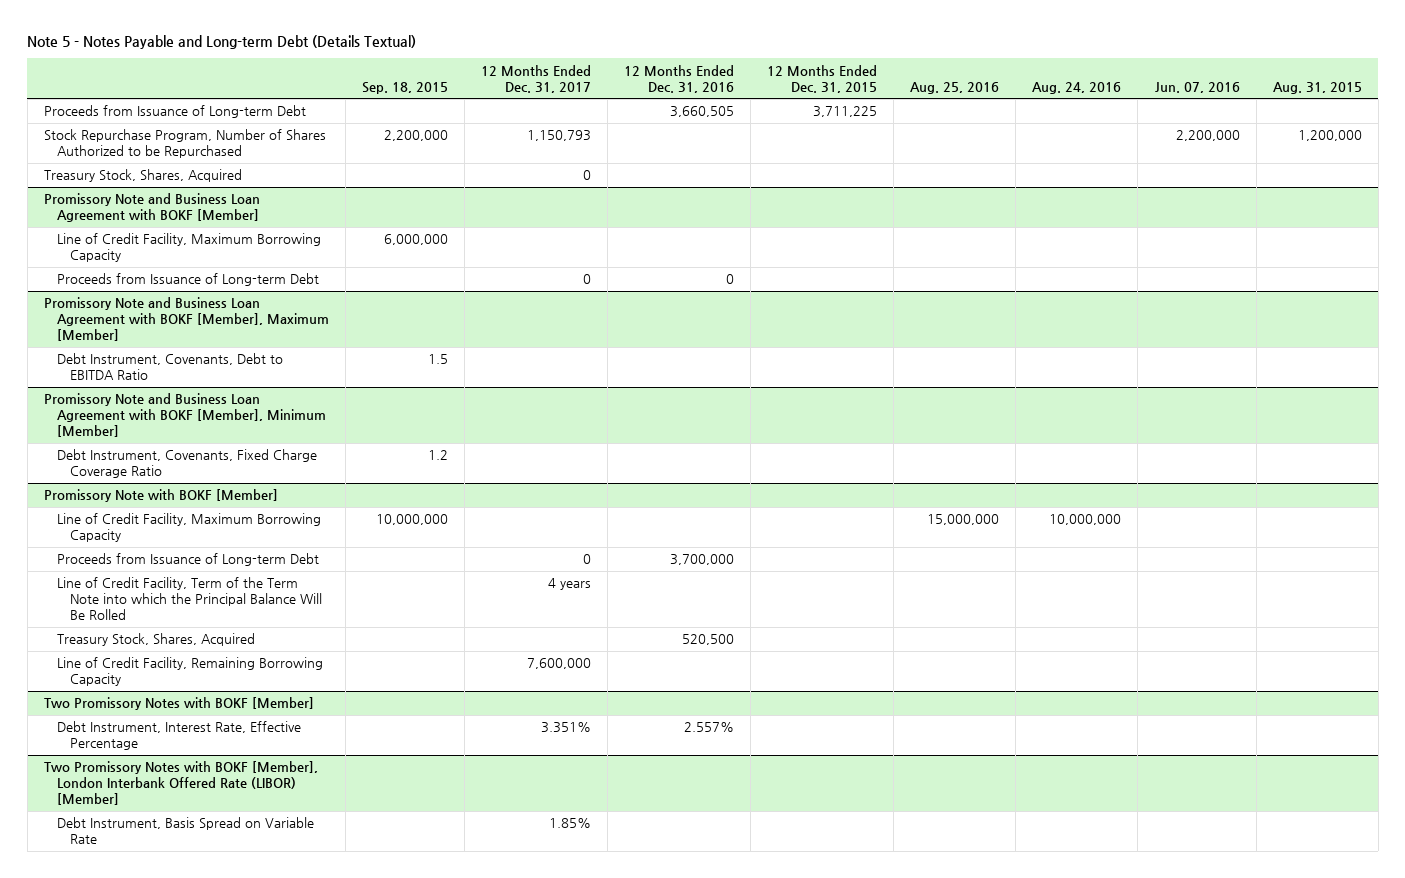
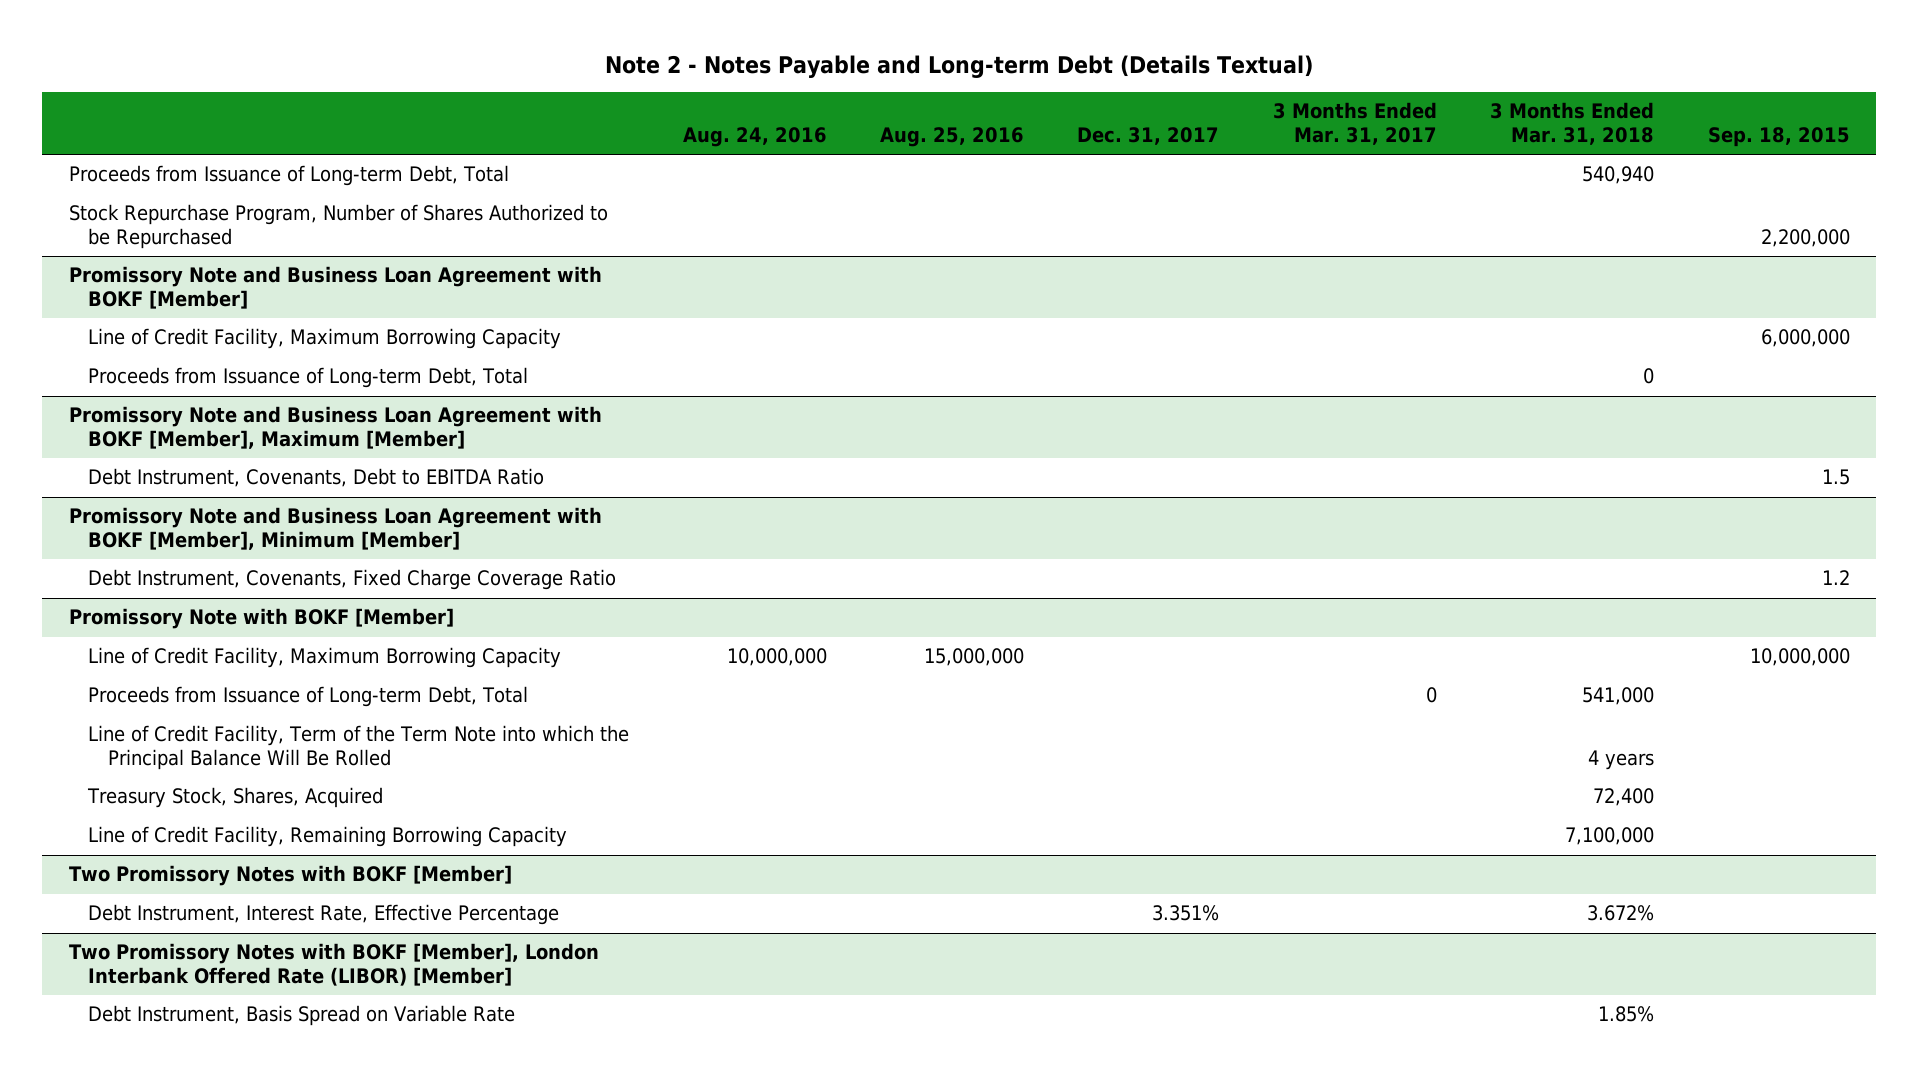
- Note 5 - Notes Payable and Long-term Debt (Details Textual)
+ Note 2 - Notes Payable and Long-term Debt (Details Textual)
- | Sep. 18, 2015 | 12 Months Ended Dec. 31, 2017 | 12 Months Ended Dec. 31, 2016 | 12 Months Ended Dec. 31, 2015 | Aug. 25, 2016 | Aug. 24, 2016 | Jun. 07, 2016 | Aug. 31, 2015
+ | Aug. 24, 2016 | Aug. 25, 2016 | Dec. 31, 2017 | 3 Months Ended Mar. 31, 2017 | 3 Months Ended Mar. 31, 2018 | Sep. 18, 2015
- Proceeds from Issuance of Long-term Debt | | | 3,660,505 | 3,711,225 | | | |
+ Proceeds from Issuance of Long-term Debt, Total | | | | | 540,940 |
- Treasury Stock, Shares, Acquired | | 0 | | | | | |
@ Promissory Note and Business Loan Agreement with BOKF [Member]
- Proceeds from Issuance of Long-term Debt | | 0 | 0 | | | | |
+ Proceeds from Issuance of Long-term Debt, Total | | | | | 0 |
@ Promissory Note with BOKF [Member]
- Proceeds from Issuance of Long-term Debt | | 0 | 3,700,000 | | | | |
+ Proceeds from Issuance of Long-term Debt, Total | | | | 0 | 541,000 |

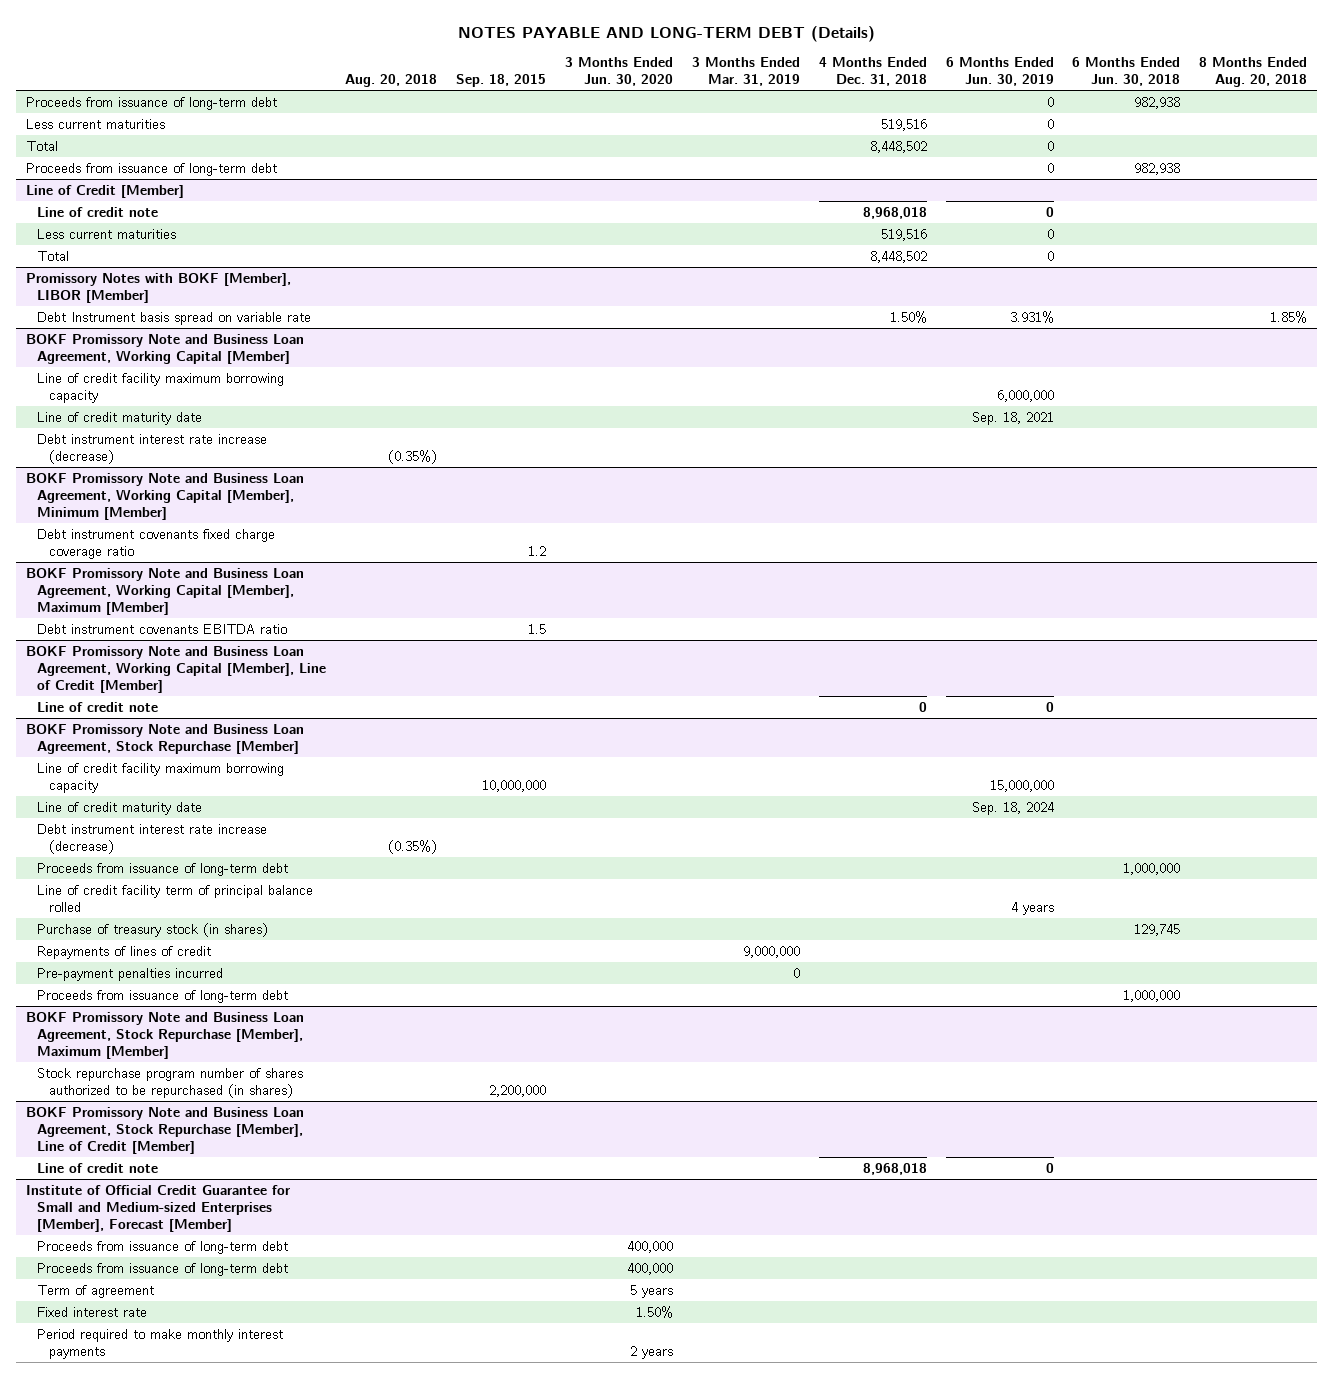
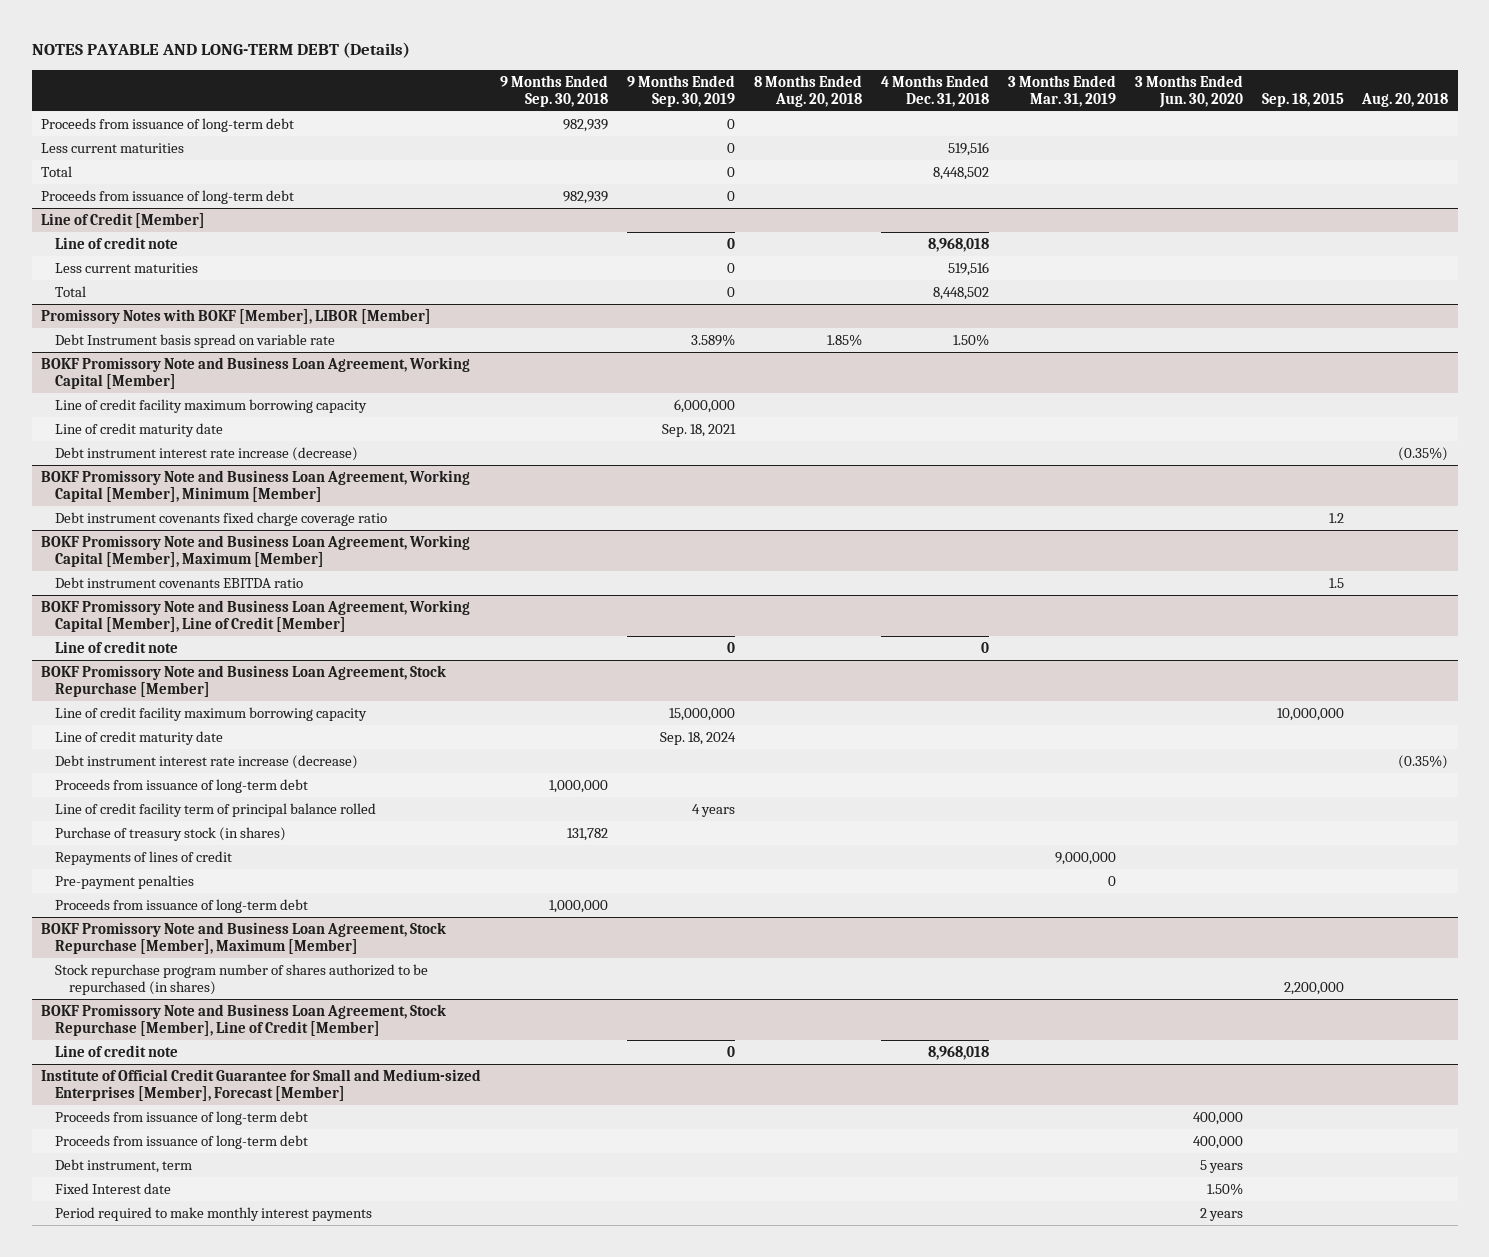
- | Aug. 20, 2018 | Sep. 18, 2015 | 3 Months Ended Jun. 30, 2020 | 3 Months Ended Mar. 31, 2019 | 4 Months Ended Dec. 31, 2018 | 6 Months Ended Jun. 30, 2019 | 6 Months Ended Jun. 30, 2018 | 8 Months Ended Aug. 20, 2018
+ | 9 Months Ended Sep. 30, 2018 | 9 Months Ended Sep. 30, 2019 | 8 Months Ended Aug. 20, 2018 | 4 Months Ended Dec. 31, 2018 | 3 Months Ended Mar. 31, 2019 | 3 Months Ended Jun. 30, 2020 | Sep. 18, 2015 | Aug. 20, 2018
@ BOKF Promissory Note and Business Loan Agreement, Stock Repurchase [Member]
- Pre-payment penalties incurred | | | | 0 | | | |
+ Pre-payment penalties | | | | | 0 | | |
@ Institute of Official Credit Guarantee for Small and Medium-sized Enterprises [Member], Forecast [Member]
- Term of agreement | | | 5 years | | | | |
- Fixed interest rate | | | 1.50% | | | | |
+ Debt instrument, term | | | | | | 5 years | |
+ Fixed Interest date | | | | | | 1.50% | |

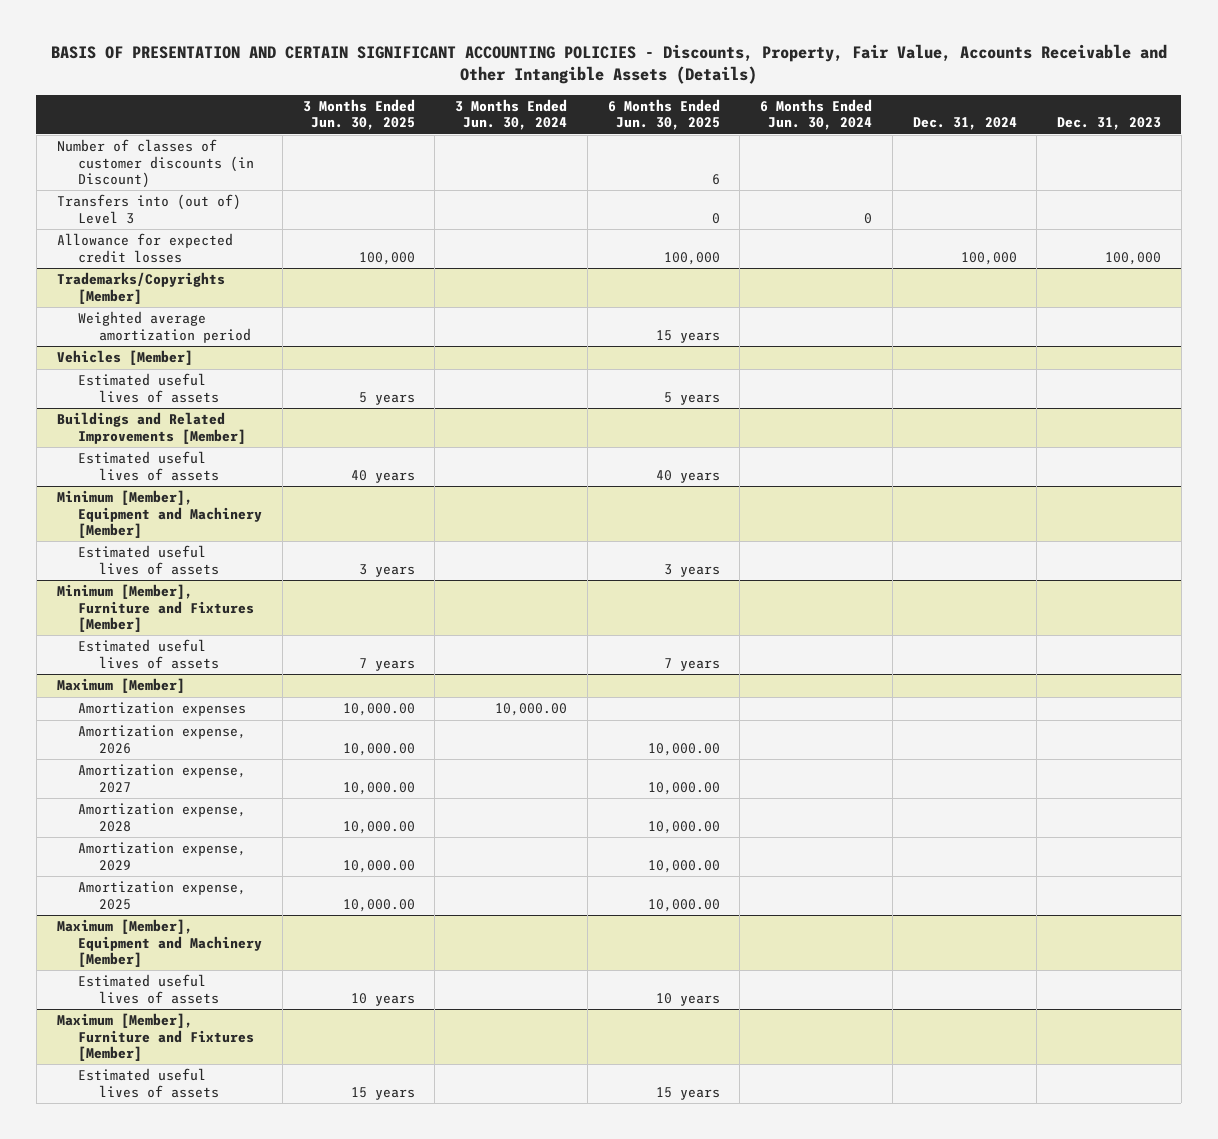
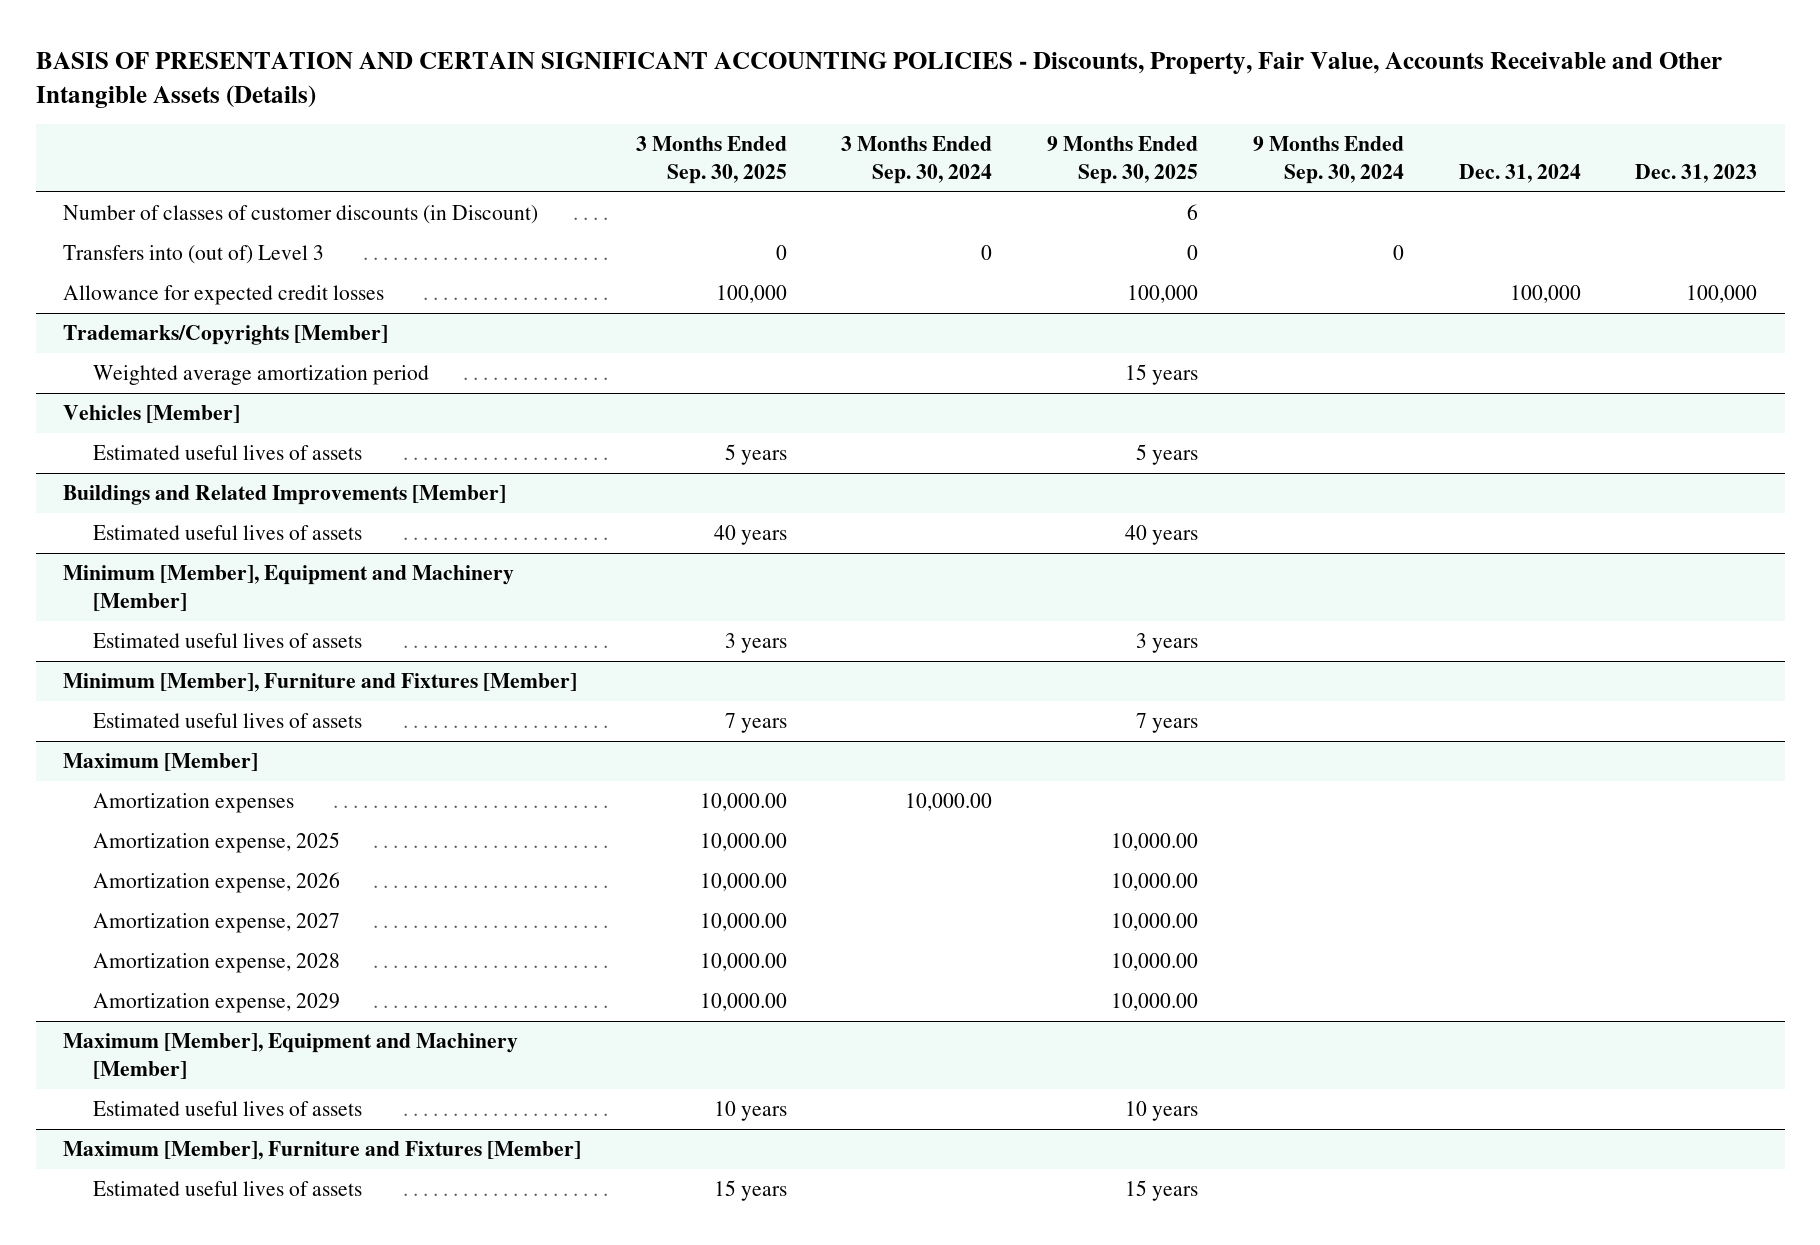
- | 3 Months Ended Jun. 30, 2025 | 3 Months Ended Jun. 30, 2024 | 6 Months Ended Jun. 30, 2025 | 6 Months Ended Jun. 30, 2024 | Dec. 31, 2024 | Dec. 31, 2023
+ | 3 Months Ended Sep. 30, 2025 | 3 Months Ended Sep. 30, 2024 | 9 Months Ended Sep. 30, 2025 | 9 Months Ended Sep. 30, 2024 | Dec. 31, 2024 | Dec. 31, 2023
@ Maximum [Member]
moved up: Amortization expense, 2025 | 10,000.00 | | 10,000.00 | | |

